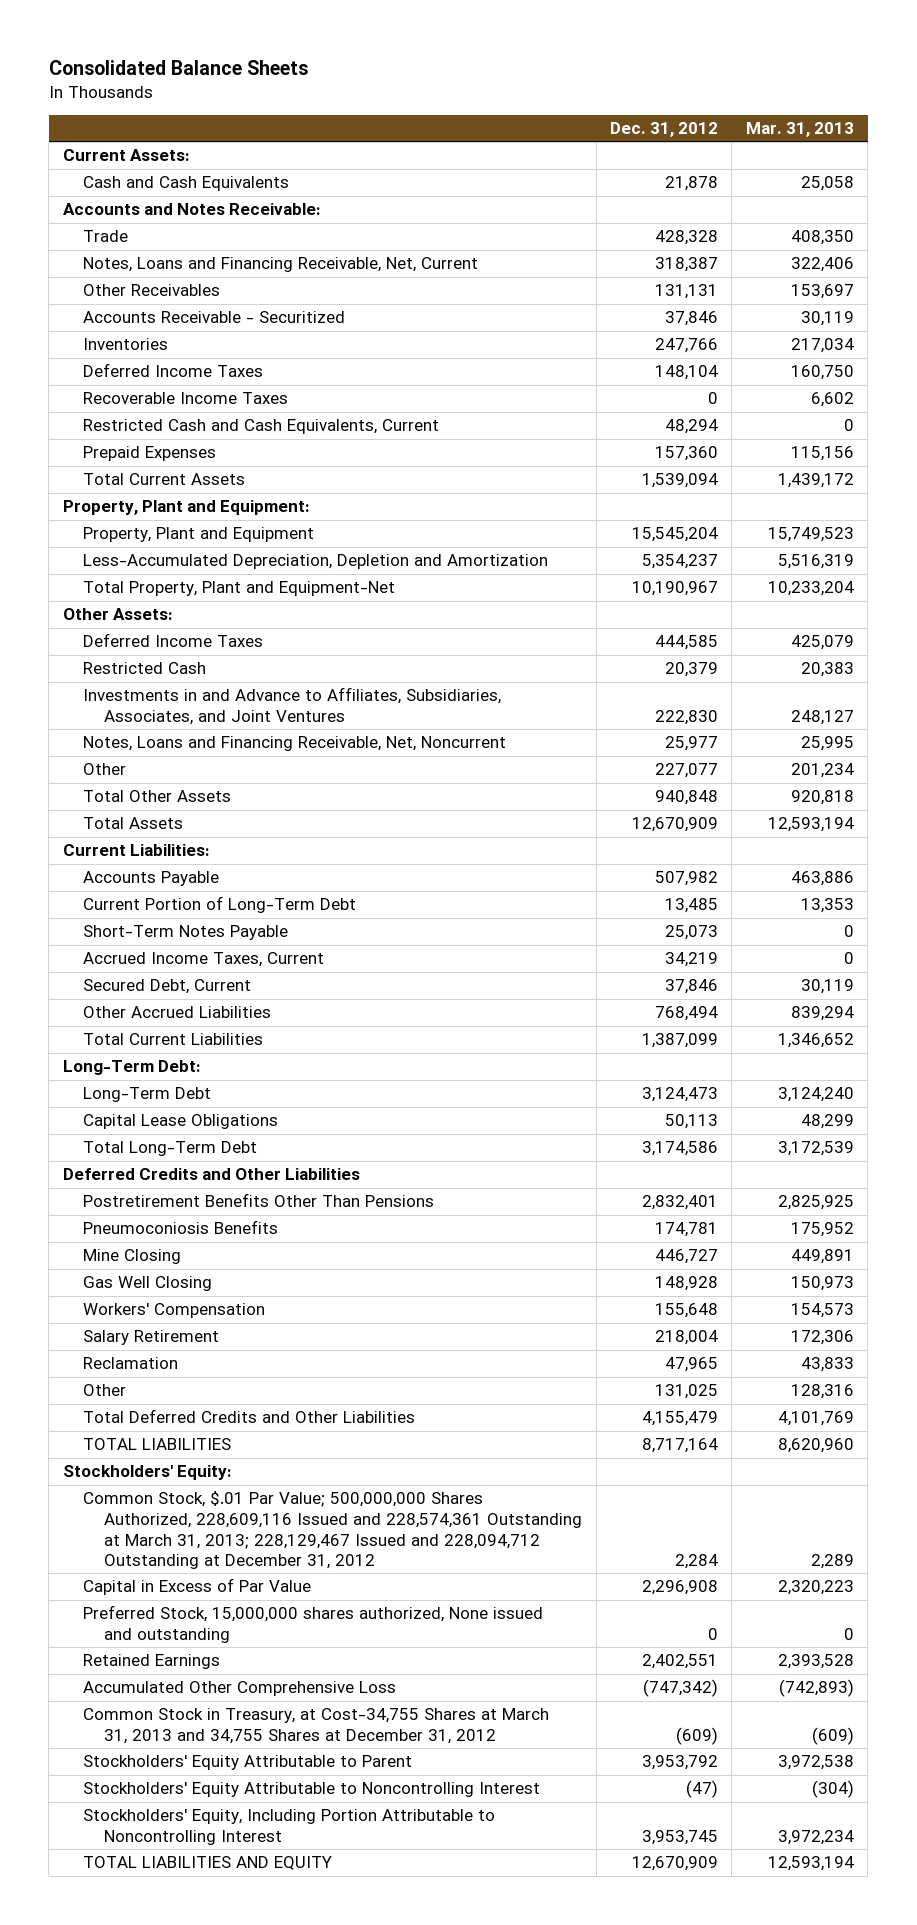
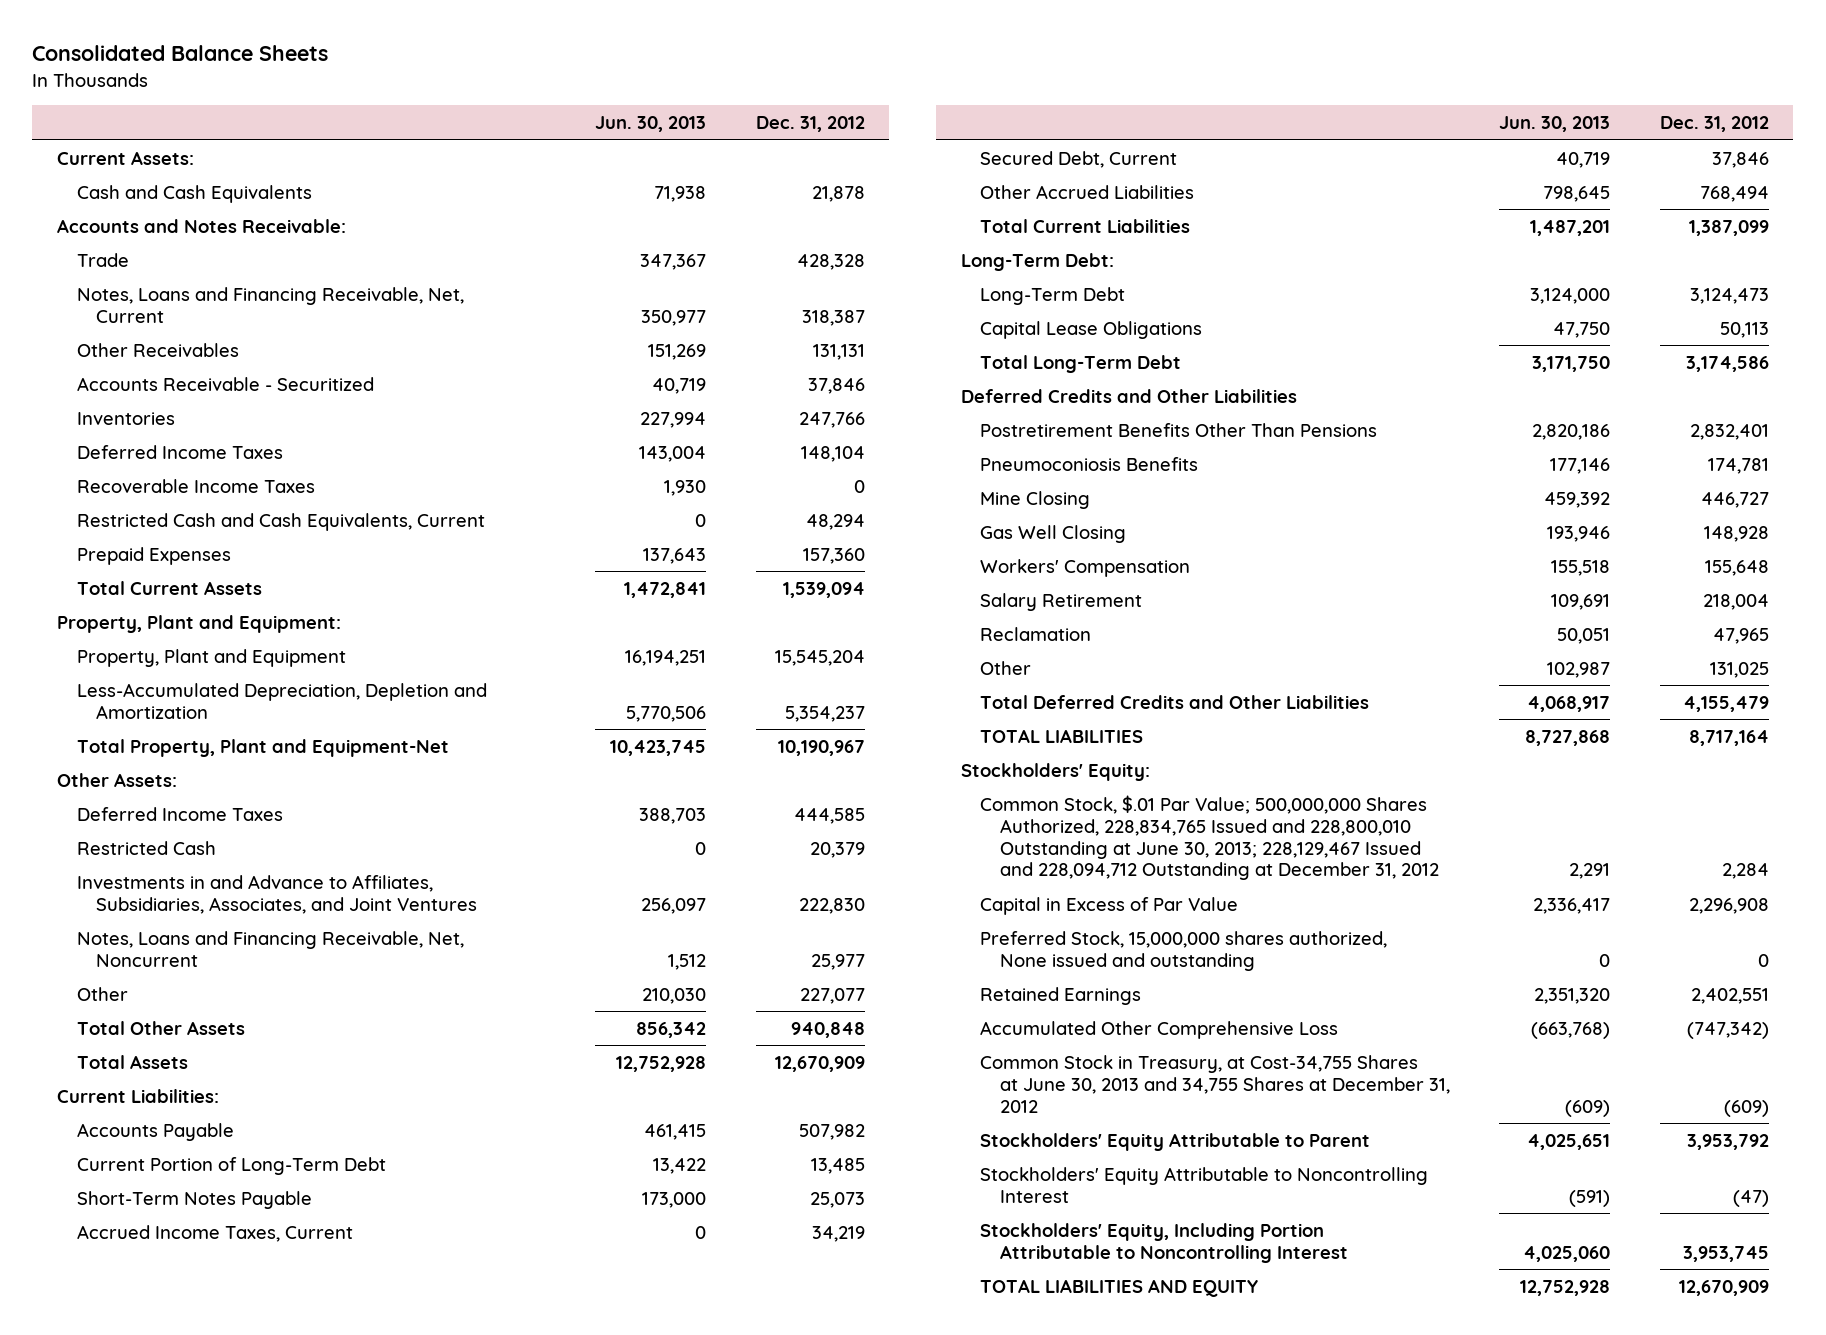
- | Dec. 31, 2012 | Mar. 31, 2013
+ | Jun. 30, 2013 | Dec. 31, 2012
- Common Stock, $.01 Par Value; 500,000,000 Shares Authorized, 228,609,116 Issued and 228,574,361 Outstanding at March 31, 2013; 228,129,467 Issued and 228,094,712 Outstanding at December 31, 2012 | 2,284 | 2,289
+ Common Stock, $.01 Par Value; 500,000,000 Shares Authorized, 228,834,765 Issued and 228,800,010 Outstanding at June 30, 2013; 228,129,467 Issued and 228,094,712 Outstanding at December 31, 2012 | 2,291 | 2,284
- Common Stock in Treasury, at Cost-34,755 Shares at March 31, 2013 and 34,755 Shares at December 31, 2012 | (609) | (609)
+ Common Stock in Treasury, at Cost-34,755 Shares at June 30, 2013 and 34,755 Shares at December 31, 2012 | (609) | (609)

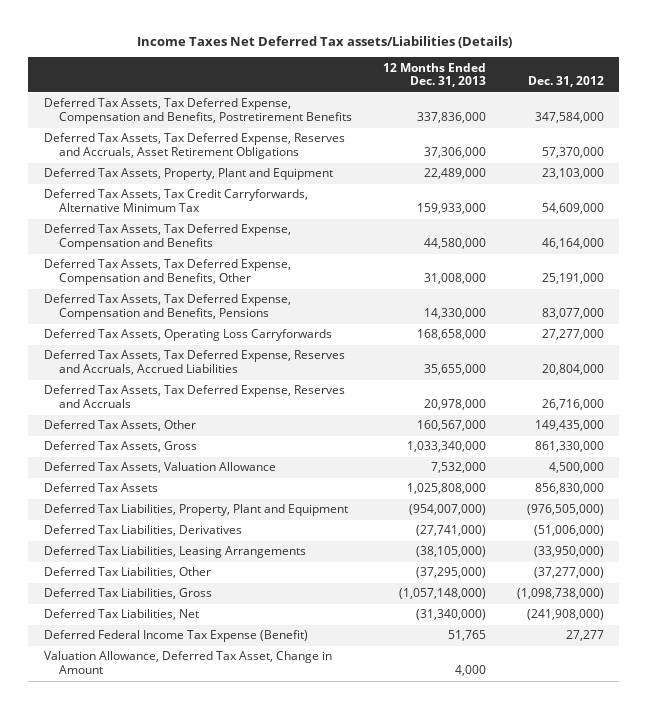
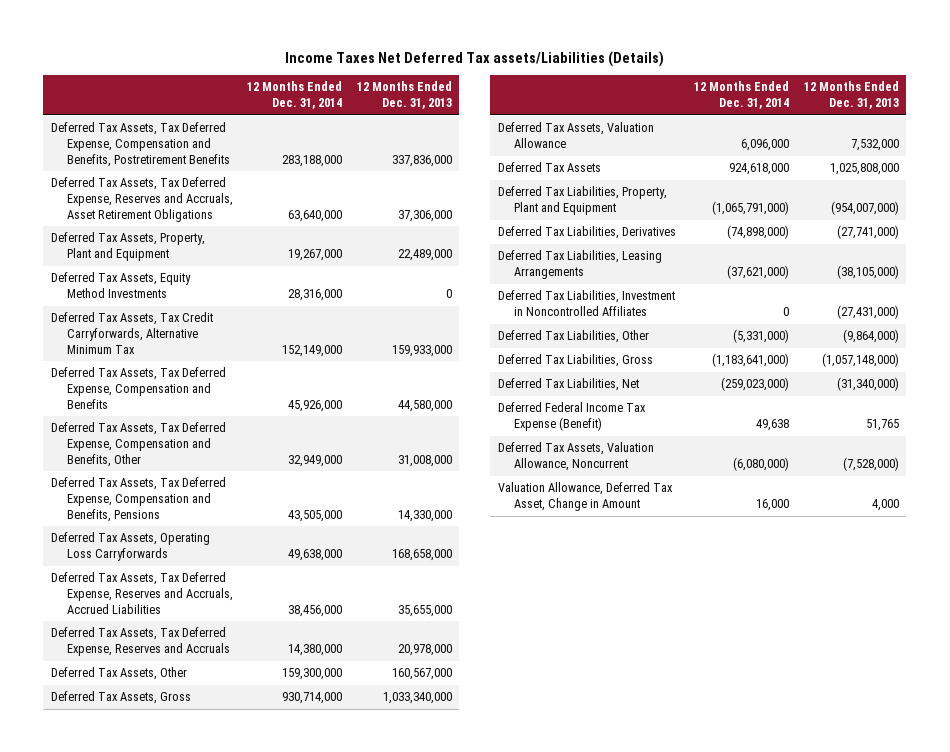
- | 12 Months Ended Dec. 31, 2013 | Dec. 31, 2012
+ | 12 Months Ended Dec. 31, 2014 | 12 Months Ended Dec. 31, 2013
+ Deferred Tax Assets, Equity Method Investments | 28,316,000 | 0
- Deferred Tax Liabilities, Other | (37,295,000) | (37,277,000)
+ Deferred Tax Liabilities, Investment in Noncontrolled Affiliates | 0 | (27,431,000)
+ Deferred Tax Liabilities, Other | (5,331,000) | (9,864,000)
+ Deferred Tax Assets, Valuation Allowance, Noncurrent | (6,080,000) | (7,528,000)

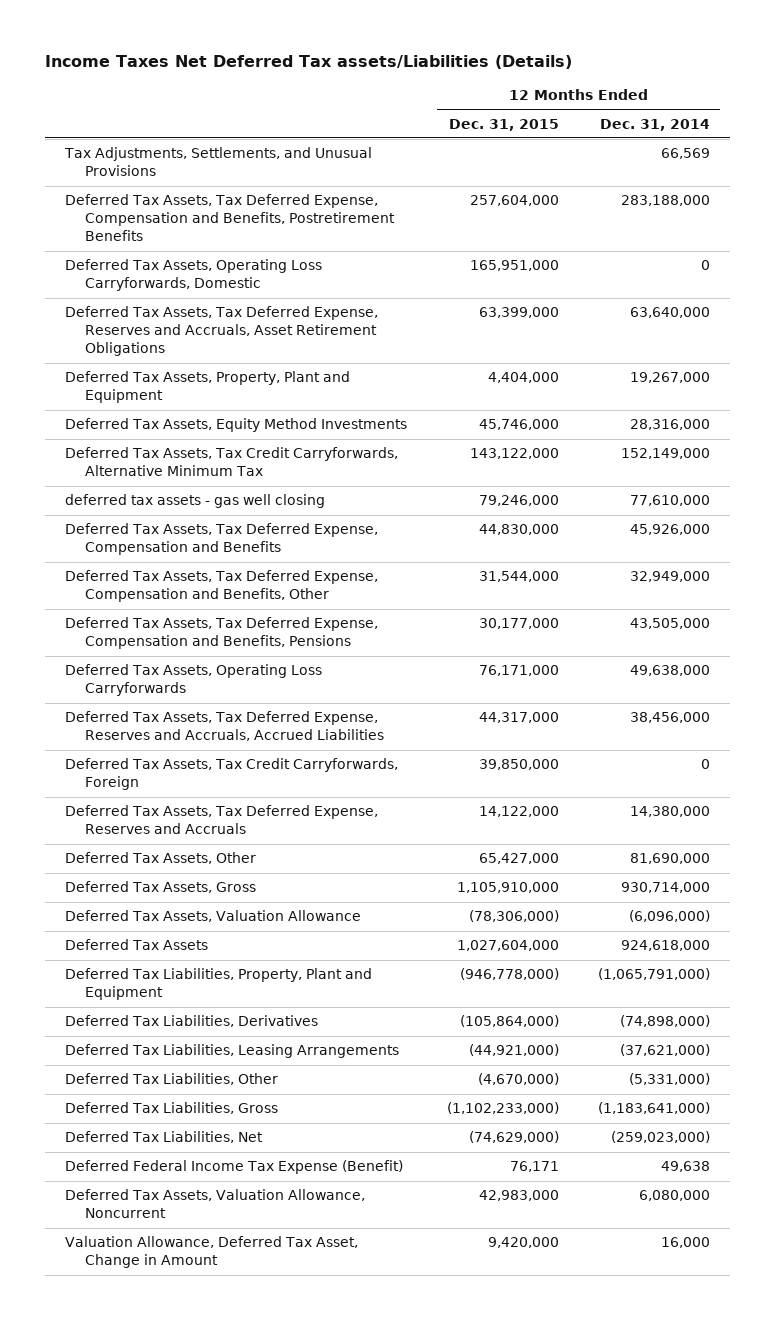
- | 12 Months Ended Dec. 31, 2014 | 12 Months Ended Dec. 31, 2013
+ | 12 Months Ended Dec. 31, 2015 | 12 Months Ended Dec. 31, 2014
+ Tax Adjustments, Settlements, and Unusual Provisions | | 66,569
+ Deferred Tax Assets, Operating Loss Carryforwards, Domestic | 165,951,000 | 0
+ deferred tax assets - gas well closing | 79,246,000 | 77,610,000
+ Deferred Tax Assets, Tax Credit Carryforwards, Foreign | 39,850,000 | 0
- Deferred Tax Assets, Other | 159,300,000 | 160,567,000
+ Deferred Tax Assets, Other | 65,427,000 | 81,690,000
- Deferred Tax Assets, Valuation Allowance | 6,096,000 | 7,532,000
+ Deferred Tax Assets, Valuation Allowance | (78,306,000) | (6,096,000)
- Deferred Tax Liabilities, Investment in Noncontrolled Affiliates | 0 | (27,431,000)
- Deferred Tax Assets, Valuation Allowance, Noncurrent | (6,080,000) | (7,528,000)
+ Deferred Tax Assets, Valuation Allowance, Noncurrent | 42,983,000 | 6,080,000

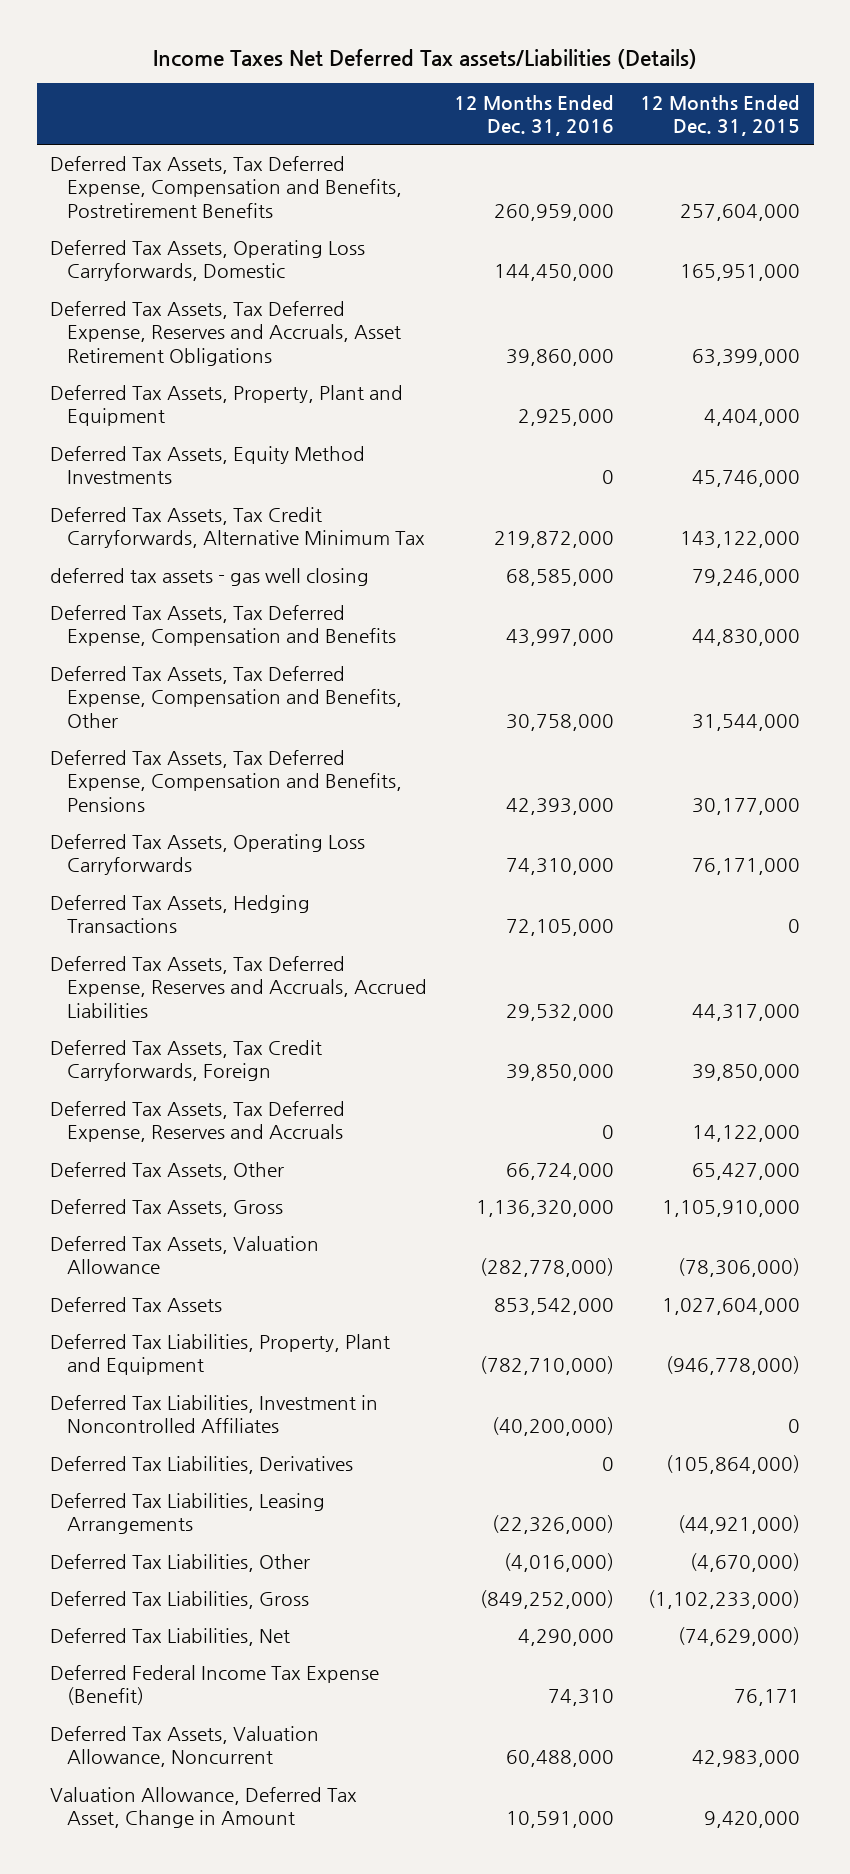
- | 12 Months Ended Dec. 31, 2015 | 12 Months Ended Dec. 31, 2014
+ | 12 Months Ended Dec. 31, 2016 | 12 Months Ended Dec. 31, 2015
- Tax Adjustments, Settlements, and Unusual Provisions | | 66,569
+ Deferred Tax Assets, Hedging Transactions | 72,105,000 | 0
+ Deferred Tax Liabilities, Investment in Noncontrolled Affiliates | (40,200,000) | 0

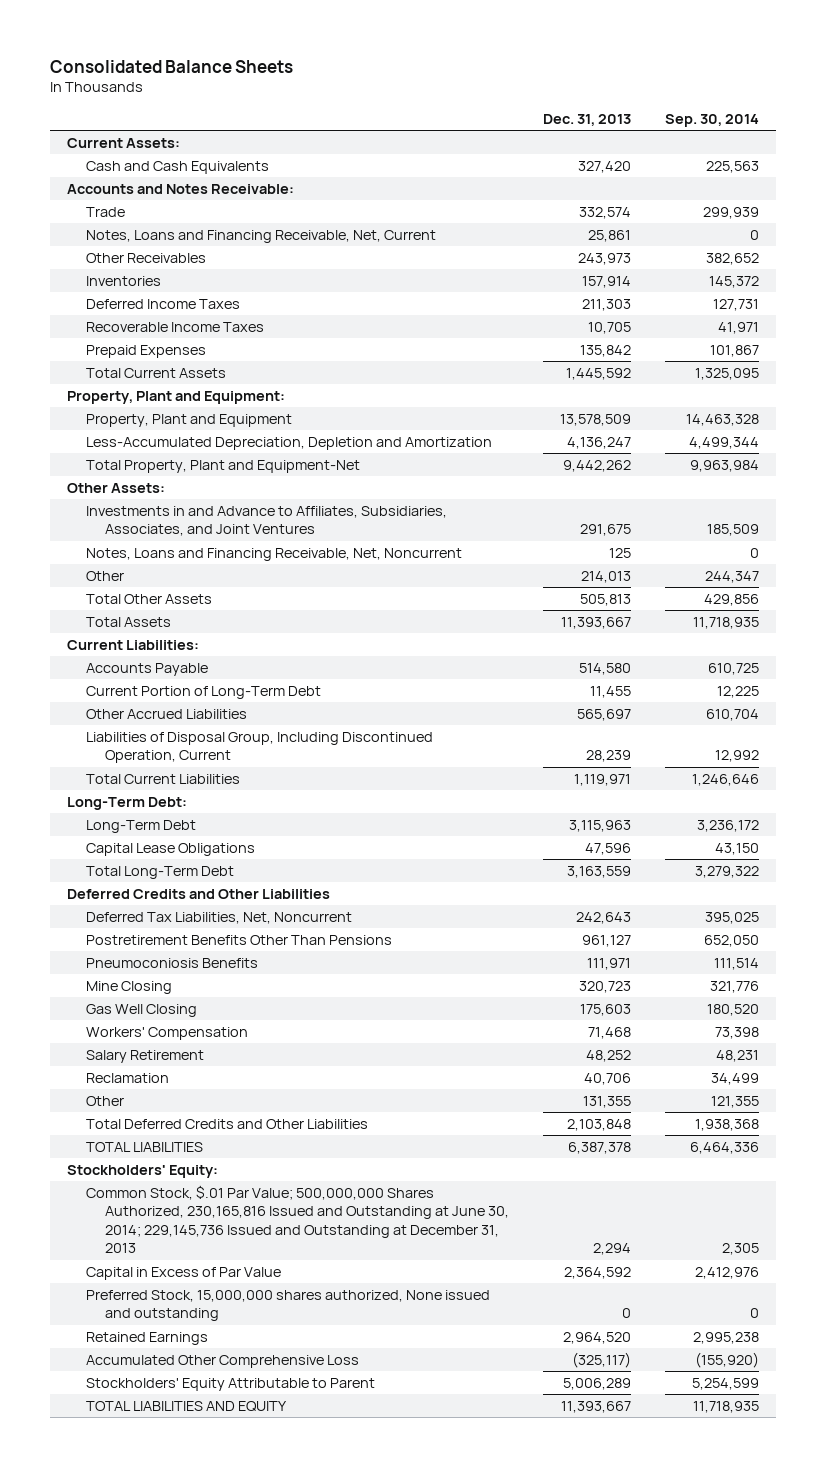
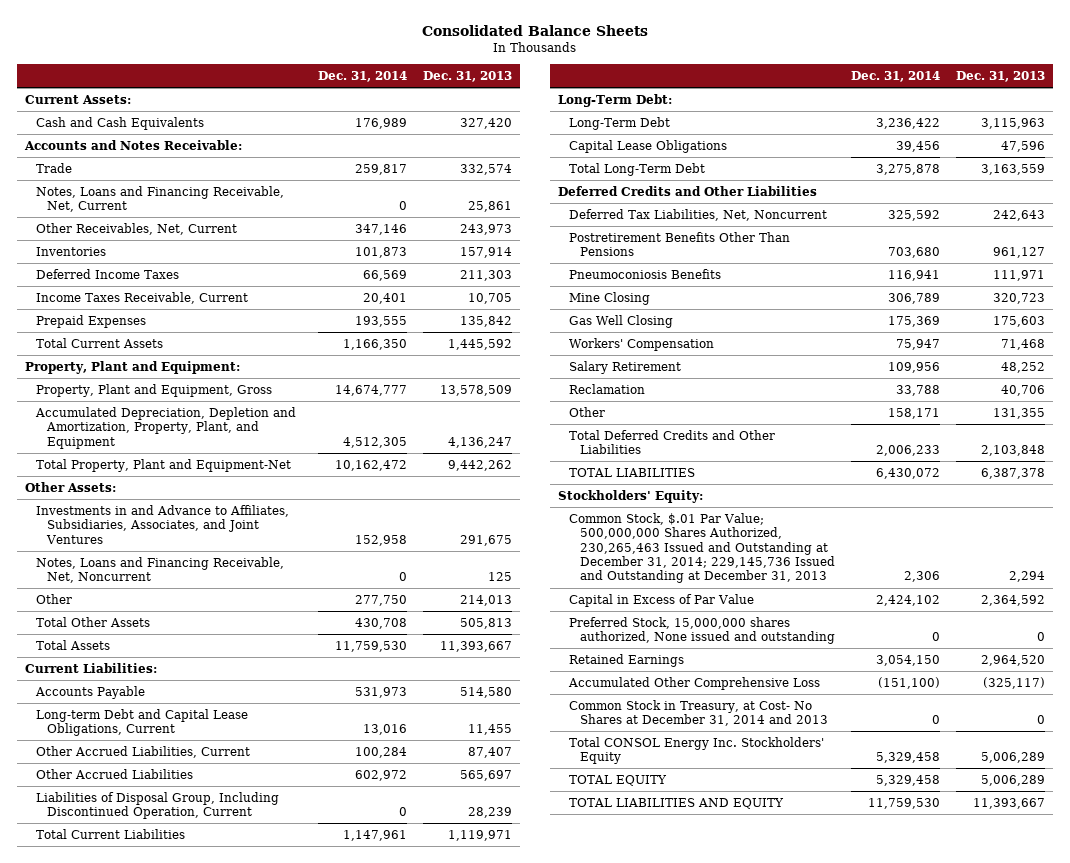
- | Dec. 31, 2013 | Sep. 30, 2014
+ | Dec. 31, 2014 | Dec. 31, 2013
- Other Receivables | 243,973 | 382,652
+ Other Receivables, Net, Current | 347,146 | 243,973
- Recoverable Income Taxes | 10,705 | 41,971
+ Income Taxes Receivable, Current | 20,401 | 10,705
- Property, Plant and Equipment | 13,578,509 | 14,463,328
- Less-Accumulated Depreciation, Depletion and Amortization | 4,136,247 | 4,499,344
+ Property, Plant and Equipment, Gross | 14,674,777 | 13,578,509
+ Accumulated Depreciation, Depletion and Amortization, Property, Plant, and Equipment | 4,512,305 | 4,136,247
- Current Portion of Long-Term Debt | 11,455 | 12,225
+ Long-term Debt and Capital Lease Obligations, Current | 13,016 | 11,455
+ Other Accrued Liabilities, Current | 100,284 | 87,407
- Common Stock, $.01 Par Value; 500,000,000 Shares Authorized, 230,165,816 Issued and Outstanding at June 30, 2014; 229,145,736 Issued and Outstanding at December 31, 2013 | 2,294 | 2,305
+ Common Stock, $.01 Par Value; 500,000,000 Shares Authorized, 230,265,463 Issued and Outstanding at December 31, 2014; 229,145,736 Issued and Outstanding at December 31, 2013 | 2,306 | 2,294
- Stockholders' Equity Attributable to Parent | 5,006,289 | 5,254,599
+ Common Stock in Treasury, at Cost- No Shares at December 31, 2014 and 2013 | 0 | 0
+ Total CONSOL Energy Inc. Stockholders' Equity | 5,329,458 | 5,006,289
+ TOTAL EQUITY | 5,329,458 | 5,006,289

